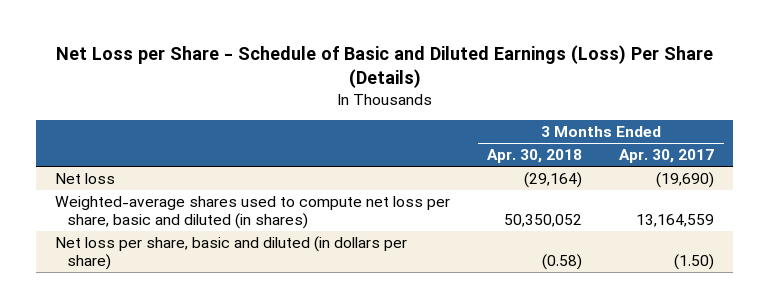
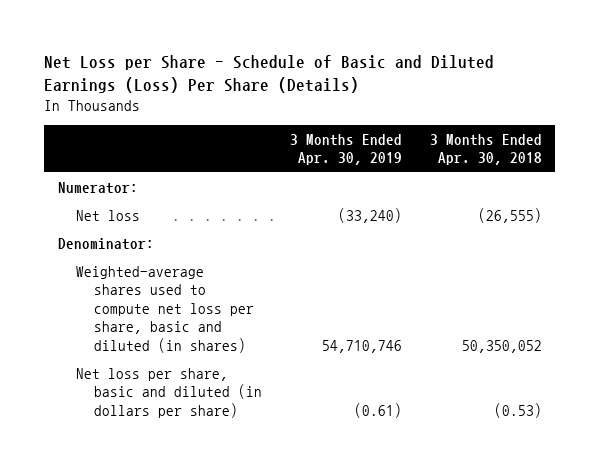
- | 3 Months Ended Apr. 30, 2018 | 3 Months Ended Apr. 30, 2017
+ | 3 Months Ended Apr. 30, 2019 | 3 Months Ended Apr. 30, 2018
- Net loss | (29,164) | (19,690)
+ Numerator:
+ Net loss | (33,240) | (26,555)
+ Denominator:
- Net loss per share, basic and diluted (in dollars per share) | (0.58) | (1.50)
+ Net loss per share, basic and diluted (in dollars per share) | (0.61) | (0.53)

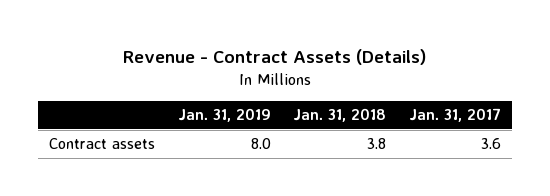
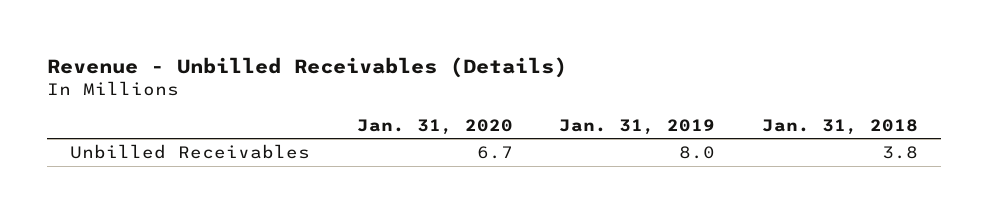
- Revenue - Contract Assets (Details)
+ Revenue - Unbilled Receivables (Details)
- | Jan. 31, 2019 | Jan. 31, 2018 | Jan. 31, 2017
+ | Jan. 31, 2020 | Jan. 31, 2019 | Jan. 31, 2018
- Contract assets | 8.0 | 3.8 | 3.6
+ Unbilled Receivables | 6.7 | 8.0 | 3.8

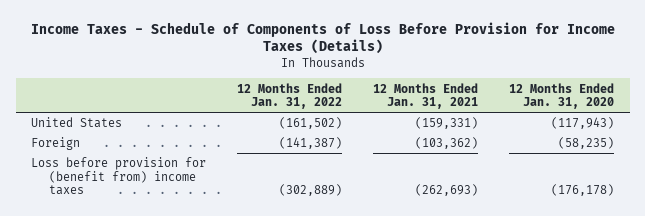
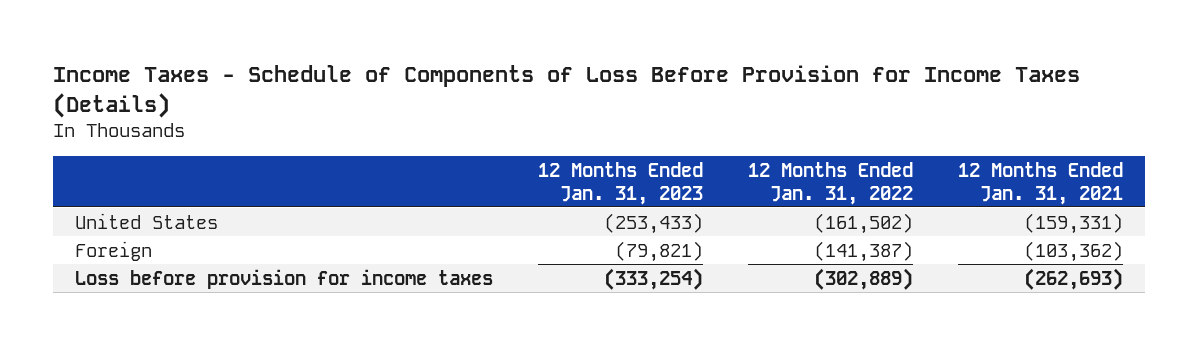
- | 12 Months Ended Jan. 31, 2022 | 12 Months Ended Jan. 31, 2021 | 12 Months Ended Jan. 31, 2020
+ | 12 Months Ended Jan. 31, 2023 | 12 Months Ended Jan. 31, 2022 | 12 Months Ended Jan. 31, 2021
- Loss before provision for (benefit from) income taxes | (302,889) | (262,693) | (176,178)
+ Loss before provision for income taxes | (333,254) | (302,889) | (262,693)

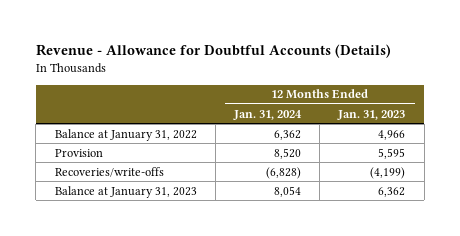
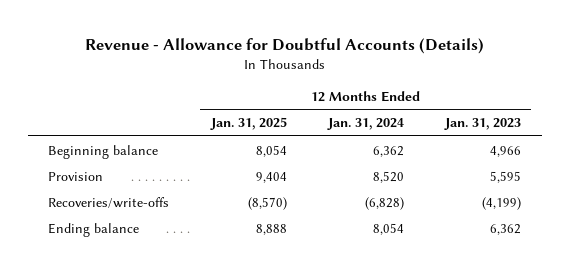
- | 12 Months Ended Jan. 31, 2024 | 12 Months Ended Jan. 31, 2023
+ | 12 Months Ended Jan. 31, 2025 | 12 Months Ended Jan. 31, 2024 | 12 Months Ended Jan. 31, 2023
- Balance at January 31, 2022 | 6,362 | 4,966
+ Beginning balance | 8,054 | 6,362 | 4,966
- Balance at January 31, 2023 | 8,054 | 6,362
+ Ending balance | 8,888 | 8,054 | 6,362

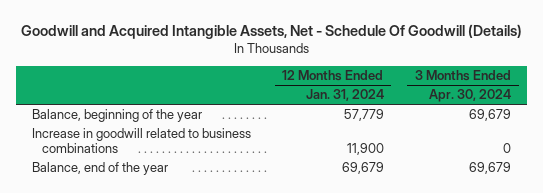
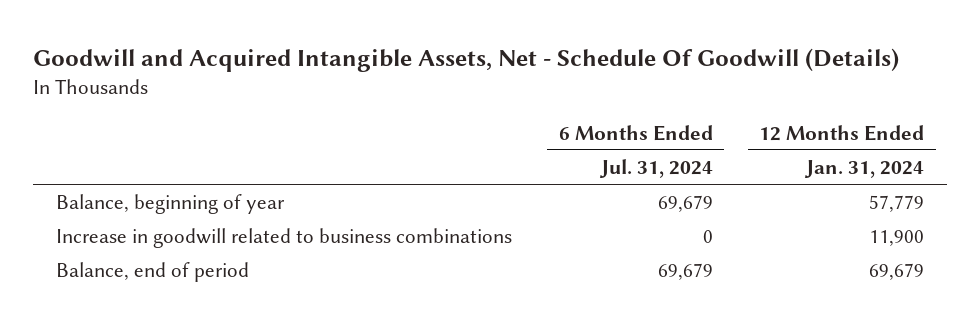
- | 12 Months Ended Jan. 31, 2024 | 3 Months Ended Apr. 30, 2024
+ | 6 Months Ended Jul. 31, 2024 | 12 Months Ended Jan. 31, 2024
- Balance, beginning of the year | 57,779 | 69,679
+ Balance, beginning of year | 69,679 | 57,779
- Balance, end of the year | 69,679 | 69,679
+ Balance, end of period | 69,679 | 69,679

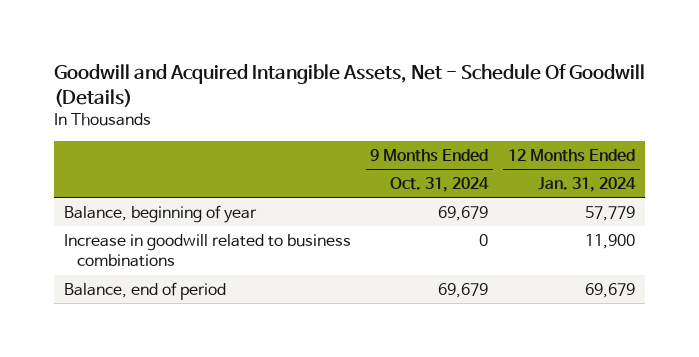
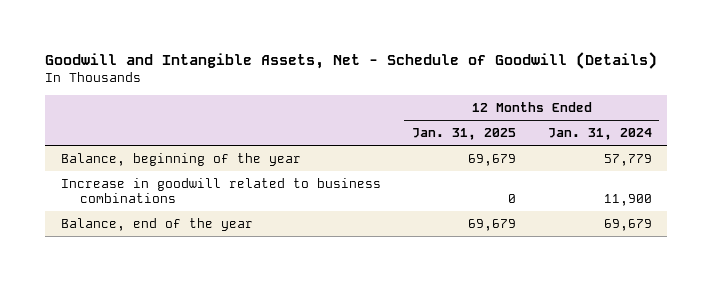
- Goodwill and Acquired Intangible Assets, Net - Schedule Of Goodwill (Details)
+ Goodwill and Intangible Assets, Net - Schedule of Goodwill (Details)
- | 9 Months Ended Oct. 31, 2024 | 12 Months Ended Jan. 31, 2024
+ | 12 Months Ended Jan. 31, 2025 | 12 Months Ended Jan. 31, 2024
- Balance, beginning of year | 69,679 | 57,779
+ Balance, beginning of the year | 69,679 | 57,779
- Balance, end of period | 69,679 | 69,679
+ Balance, end of the year | 69,679 | 69,679

